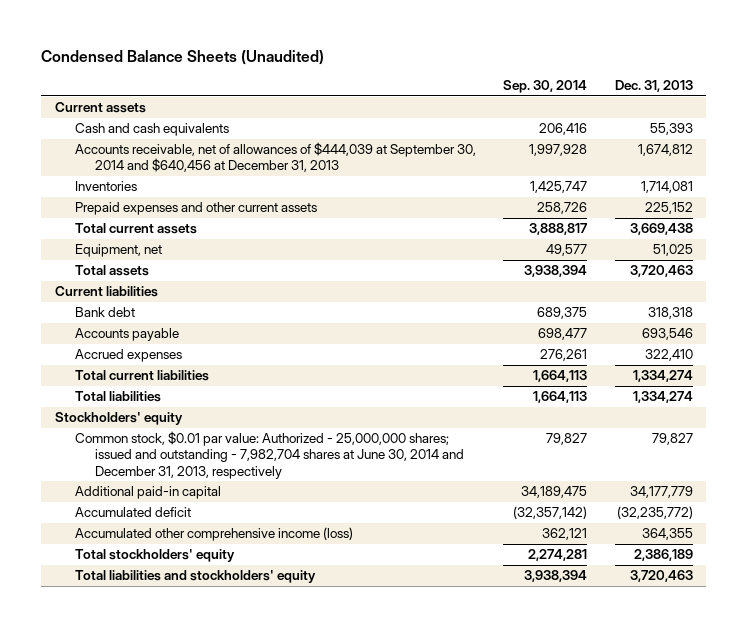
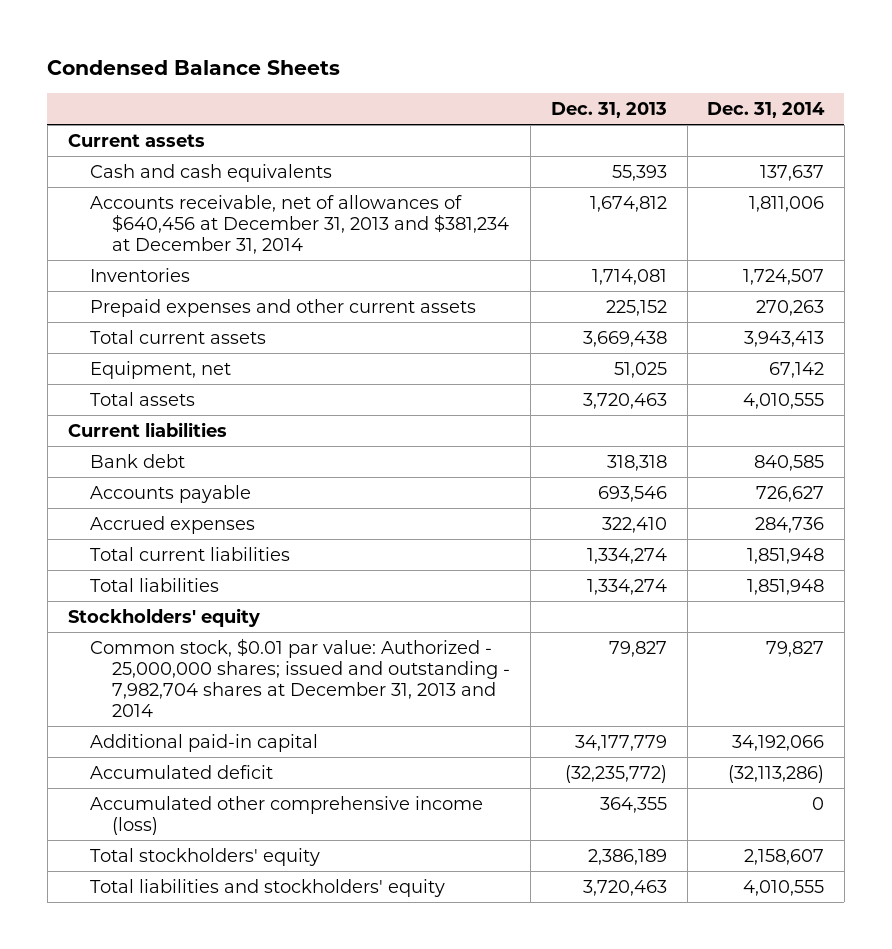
- Condensed Balance Sheets (Unaudited)
+ Condensed Balance Sheets
- | Sep. 30, 2014 | Dec. 31, 2013
+ | Dec. 31, 2013 | Dec. 31, 2014
- Accounts receivable, net of allowances of $444,039 at September 30, 2014 and $640,456 at December 31, 2013 | 1,997,928 | 1,674,812
+ Accounts receivable, net of allowances of $640,456 at December 31, 2013 and $381,234 at December 31, 2014 | 1,674,812 | 1,811,006
- Common stock, $0.01 par value: Authorized - 25,000,000 shares; issued and outstanding - 7,982,704 shares at June 30, 2014 and December 31, 2013, respectively | 79,827 | 79,827
+ Common stock, $0.01 par value: Authorized - 25,000,000 shares; issued and outstanding - 7,982,704 shares at December 31, 2013 and 2014 | 79,827 | 79,827

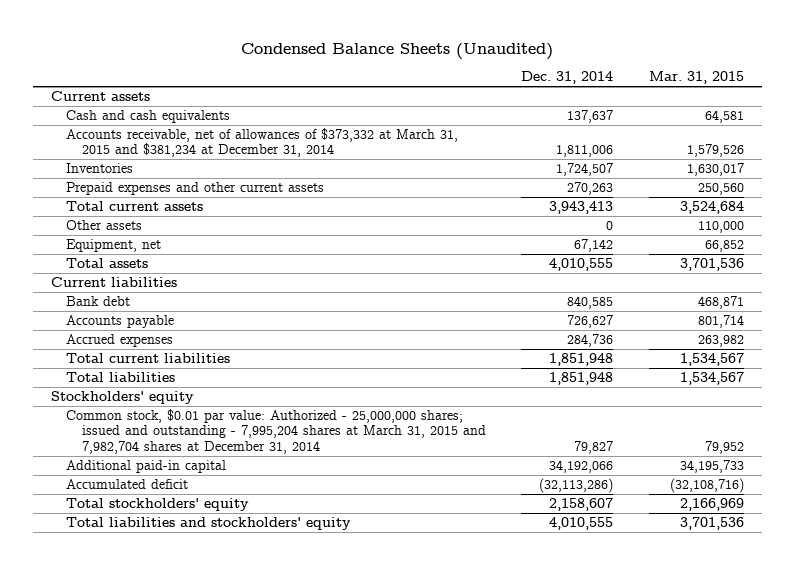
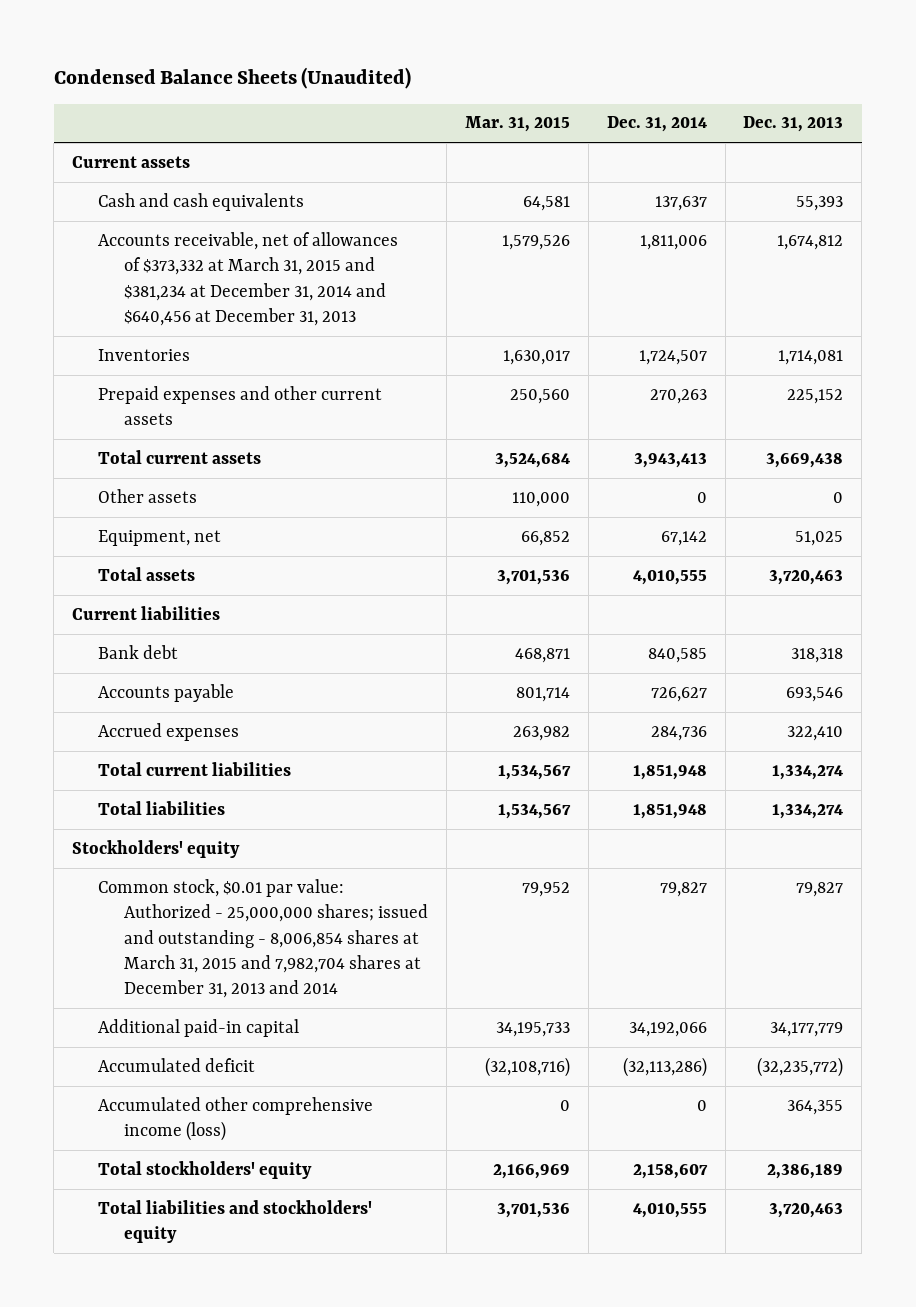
- | Dec. 31, 2014 | Mar. 31, 2015
+ | Mar. 31, 2015 | Dec. 31, 2014 | Dec. 31, 2013
- Accounts receivable, net of allowances of $373,332 at March 31, 2015 and $381,234 at December 31, 2014 | 1,811,006 | 1,579,526
+ Accounts receivable, net of allowances of $373,332 at March 31, 2015 and $381,234 at December 31, 2014 and $640,456 at December 31, 2013 | 1,579,526 | 1,811,006 | 1,674,812
- Common stock, $0.01 par value: Authorized - 25,000,000 shares; issued and outstanding - 7,995,204 shares at March 31, 2015 and 7,982,704 shares at December 31, 2014 | 79,827 | 79,952
+ Common stock, $0.01 par value: Authorized - 25,000,000 shares; issued and outstanding - 8,006,854 shares at March 31, 2015 and 7,982,704 shares at December 31, 2013 and 2014 | 79,952 | 79,827 | 79,827
+ Accumulated other comprehensive income (loss) | 0 | 0 | 364,355

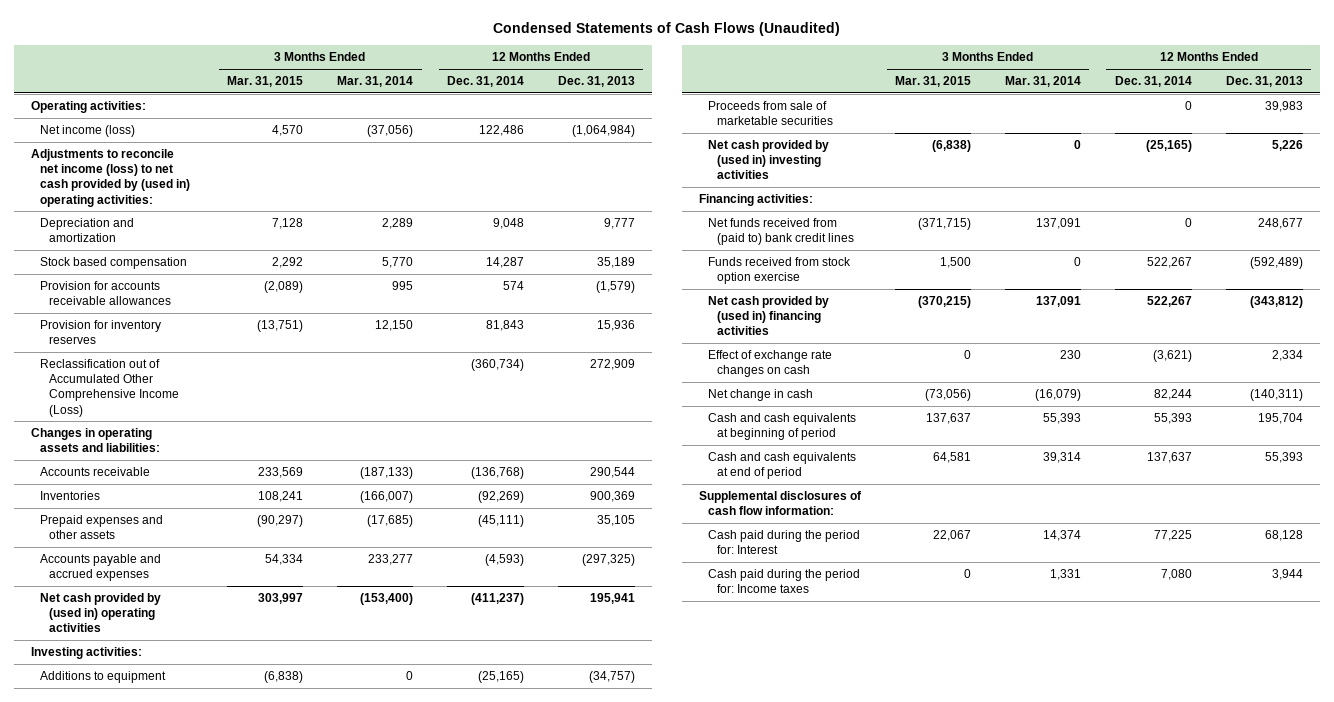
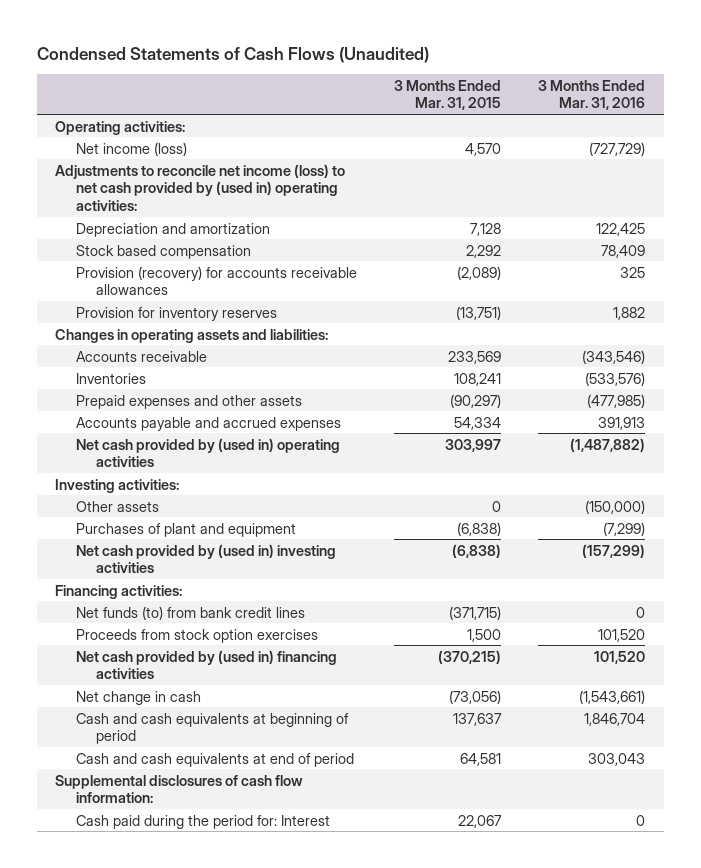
- | 3 Months Ended Mar. 31, 2015 | 3 Months Ended Mar. 31, 2014 | 12 Months Ended Dec. 31, 2014 | 12 Months Ended Dec. 31, 2013
+ | 3 Months Ended Mar. 31, 2015 | 3 Months Ended Mar. 31, 2016
- Provision for accounts receivable allowances | (2,089) | 995 | 574 | (1,579)
+ Provision (recovery) for accounts receivable allowances | (2,089) | 325
- Reclassification out of Accumulated Other Comprehensive Income (Loss) | | | (360,734) | 272,909
- Additions to equipment | (6,838) | 0 | (25,165) | (34,757)
- Proceeds from sale of marketable securities | | | 0 | 39,983
+ Other assets | 0 | (150,000)
+ Purchases of plant and equipment | (6,838) | (7,299)
- Net funds received from (paid to) bank credit lines | (371,715) | 137,091 | 0 | 248,677
- Funds received from stock option exercise | 1,500 | 0 | 522,267 | (592,489)
+ Net funds (to) from bank credit lines | (371,715) | 0
+ Proceeds from stock option exercises | 1,500 | 101,520
- Effect of exchange rate changes on cash | 0 | 230 | (3,621) | 2,334
- Cash paid during the period for: Income taxes | 0 | 1,331 | 7,080 | 3,944

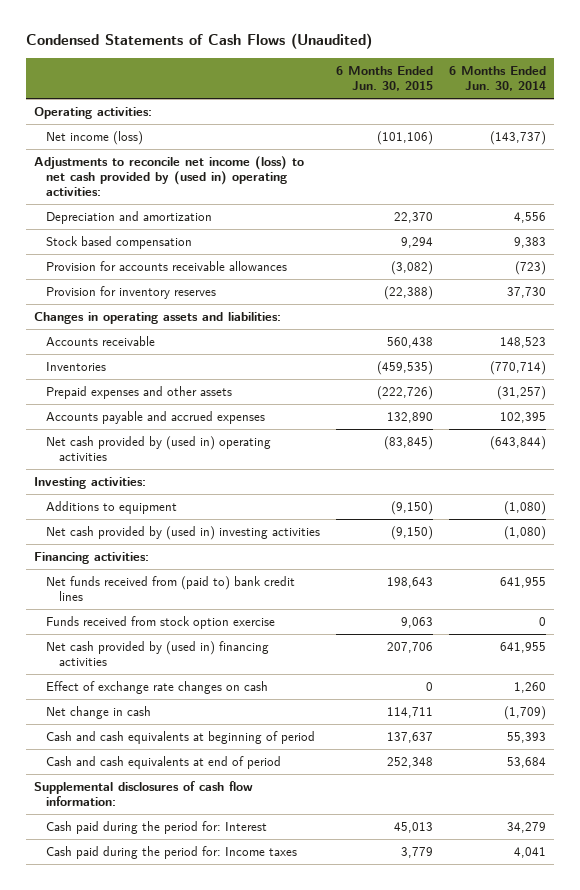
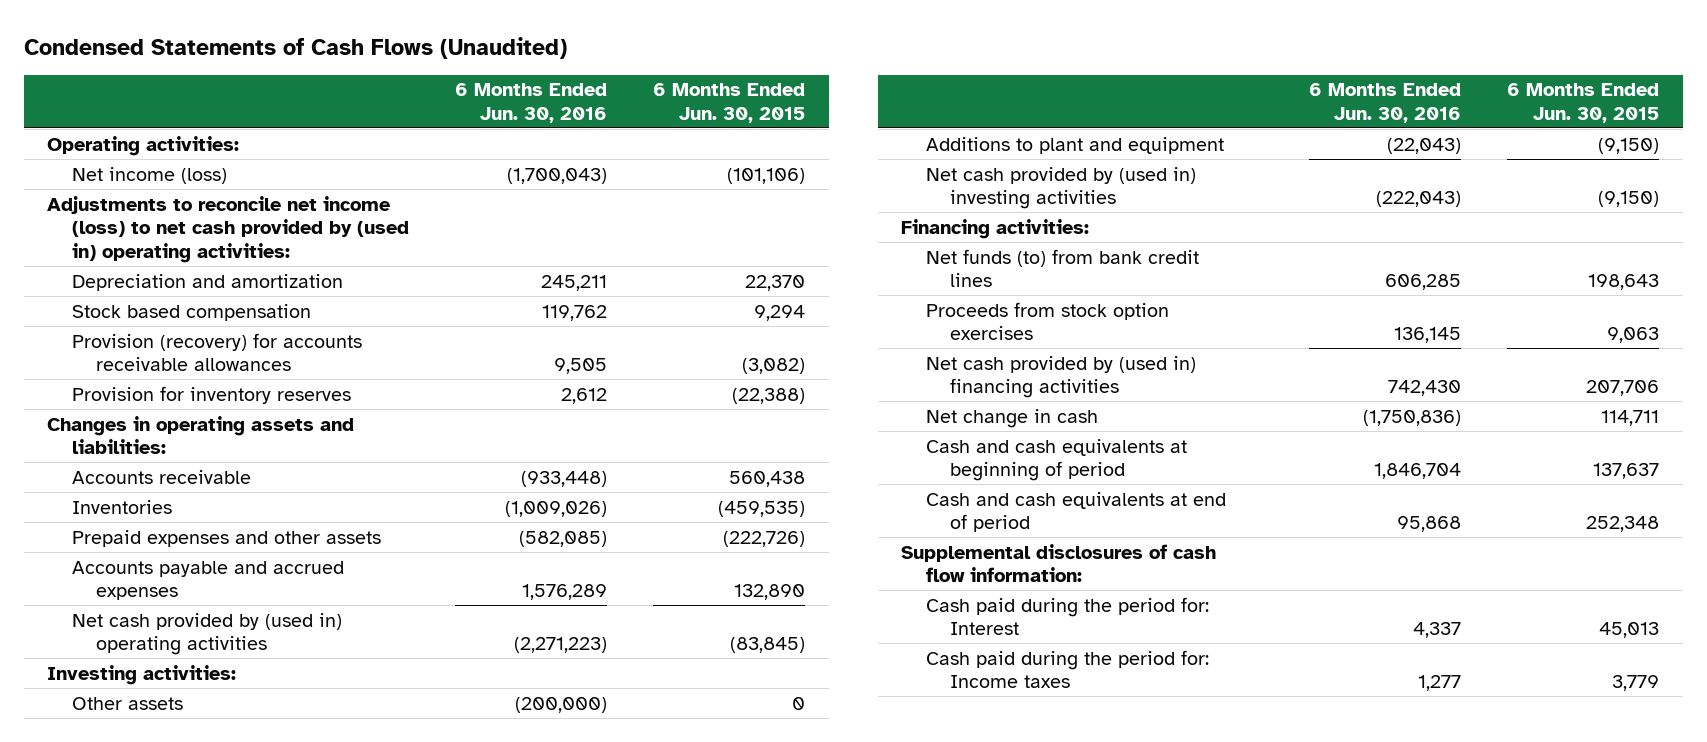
- | 6 Months Ended Jun. 30, 2015 | 6 Months Ended Jun. 30, 2014
+ | 6 Months Ended Jun. 30, 2016 | 6 Months Ended Jun. 30, 2015
- Provision for accounts receivable allowances | (3,082) | (723)
+ Provision (recovery) for accounts receivable allowances | 9,505 | (3,082)
- Additions to equipment | (9,150) | (1,080)
+ Other assets | (200,000) | 0
+ Additions to plant and equipment | (22,043) | (9,150)
- Net funds received from (paid to) bank credit lines | 198,643 | 641,955
- Funds received from stock option exercise | 9,063 | 0
+ Net funds (to) from bank credit lines | 606,285 | 198,643
+ Proceeds from stock option exercises | 136,145 | 9,063
- Effect of exchange rate changes on cash | 0 | 1,260

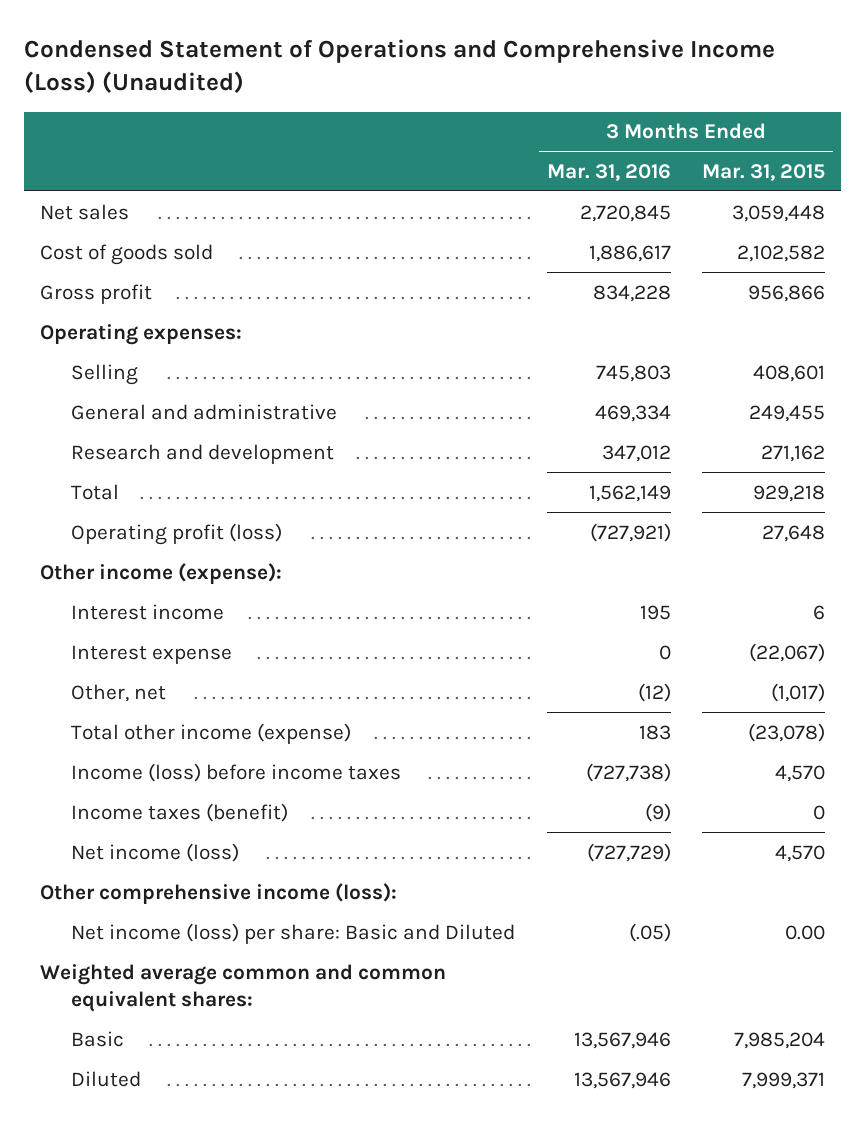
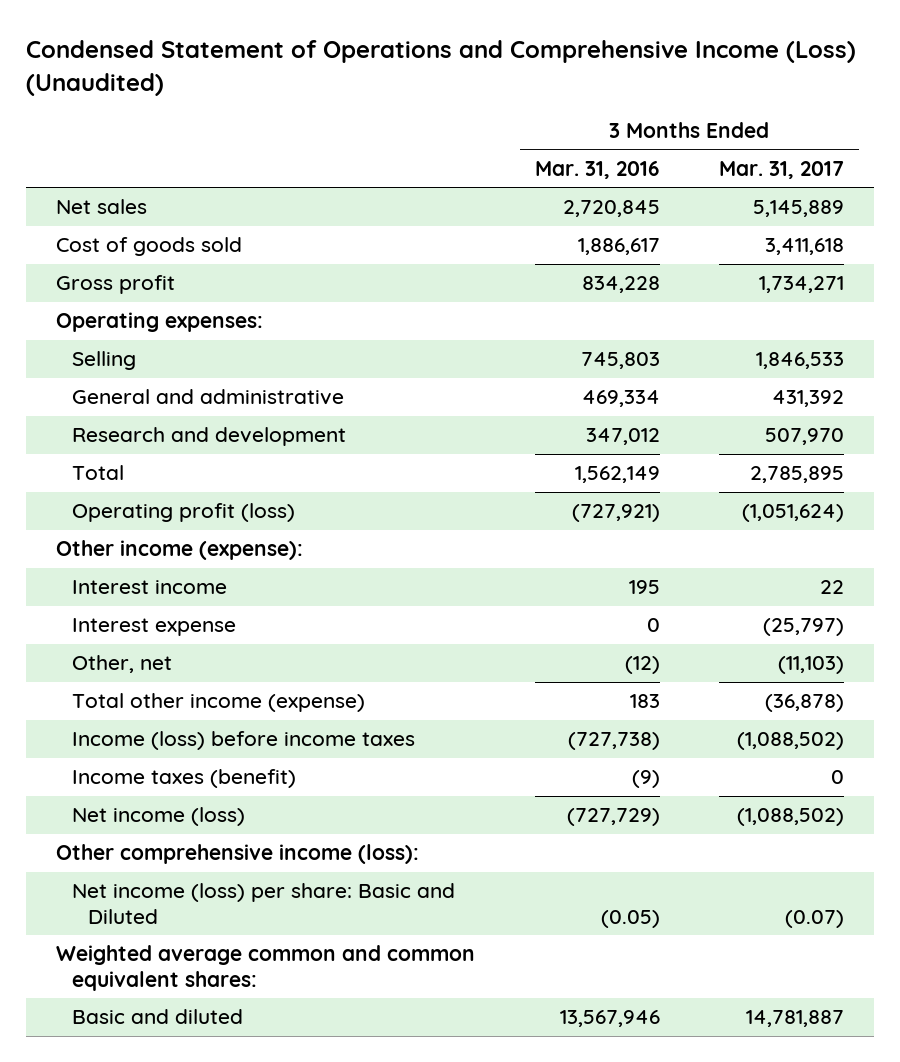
- | 3 Months Ended Mar. 31, 2016 | 3 Months Ended Mar. 31, 2015
+ | 3 Months Ended Mar. 31, 2016 | 3 Months Ended Mar. 31, 2017
- Net income (loss) per share: Basic and Diluted | (.05) | 0.00
+ Net income (loss) per share: Basic and Diluted | (0.05) | (0.07)
- Basic | 13,567,946 | 7,985,204
- Diluted | 13,567,946 | 7,999,371
+ Basic and diluted | 13,567,946 | 14,781,887

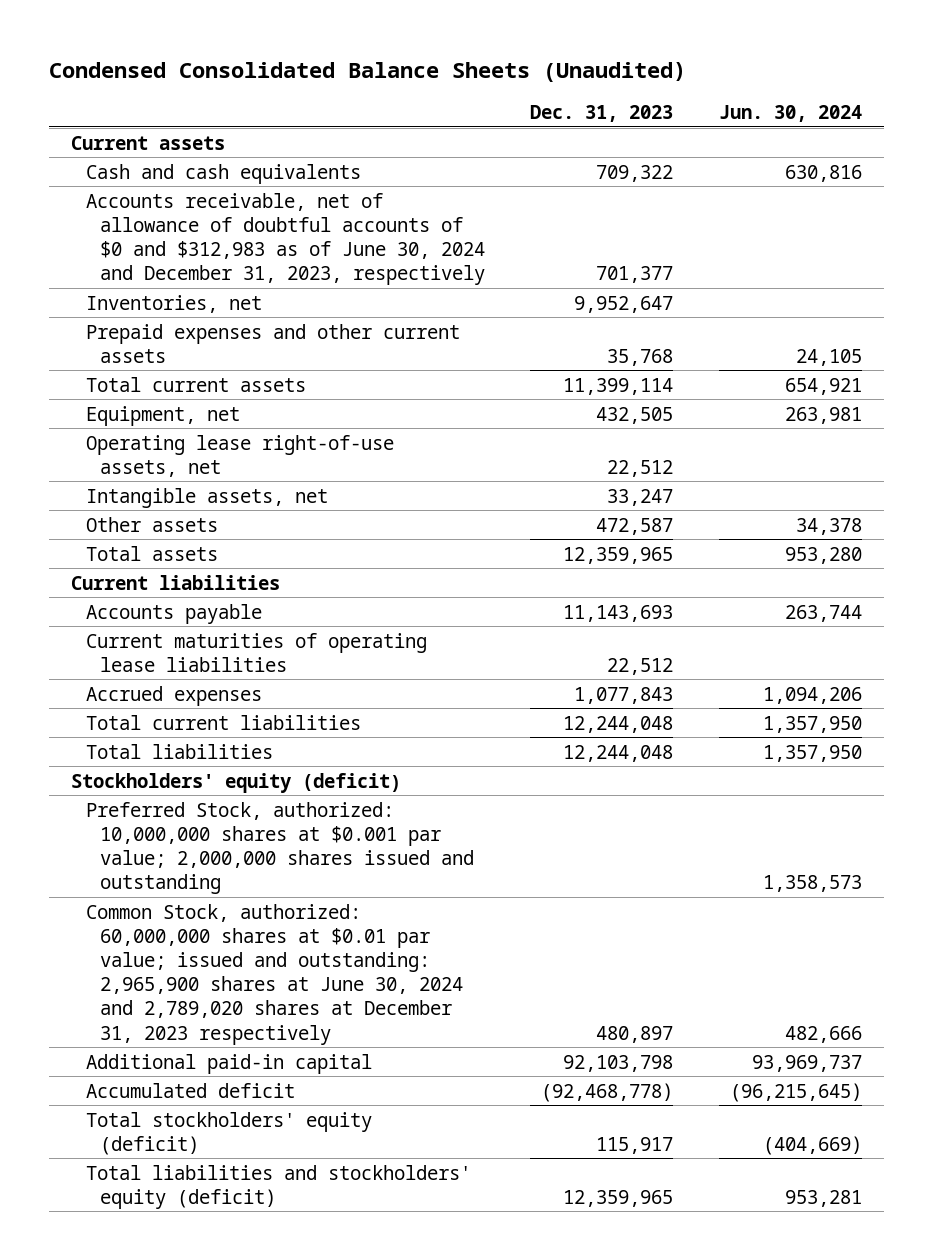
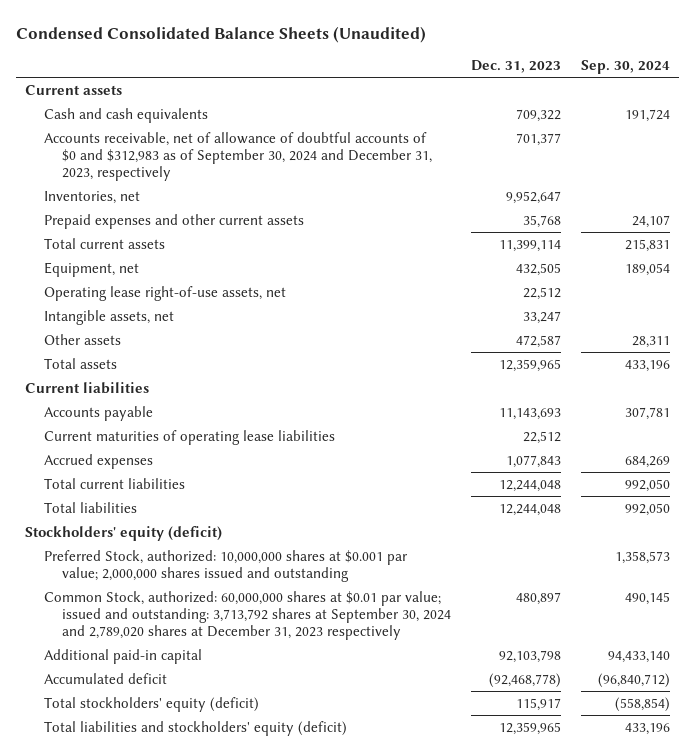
- | Dec. 31, 2023 | Jun. 30, 2024
+ | Dec. 31, 2023 | Sep. 30, 2024
- Accounts receivable, net of allowance of doubtful accounts of $0 and $312,983 as of June 30, 2024 and December 31, 2023, respectively | 701,377 |
+ Accounts receivable, net of allowance of doubtful accounts of $0 and $312,983 as of September 30, 2024 and December 31, 2023, respectively | 701,377 |
- Common Stock, authorized: 60,000,000 shares at $0.01 par value; issued and outstanding: 2,965,900 shares at June 30, 2024 and 2,789,020 shares at December 31, 2023 respectively | 480,897 | 482,666
+ Common Stock, authorized: 60,000,000 shares at $0.01 par value; issued and outstanding: 3,713,792 shares at September 30, 2024 and 2,789,020 shares at December 31, 2023 respectively | 480,897 | 490,145

